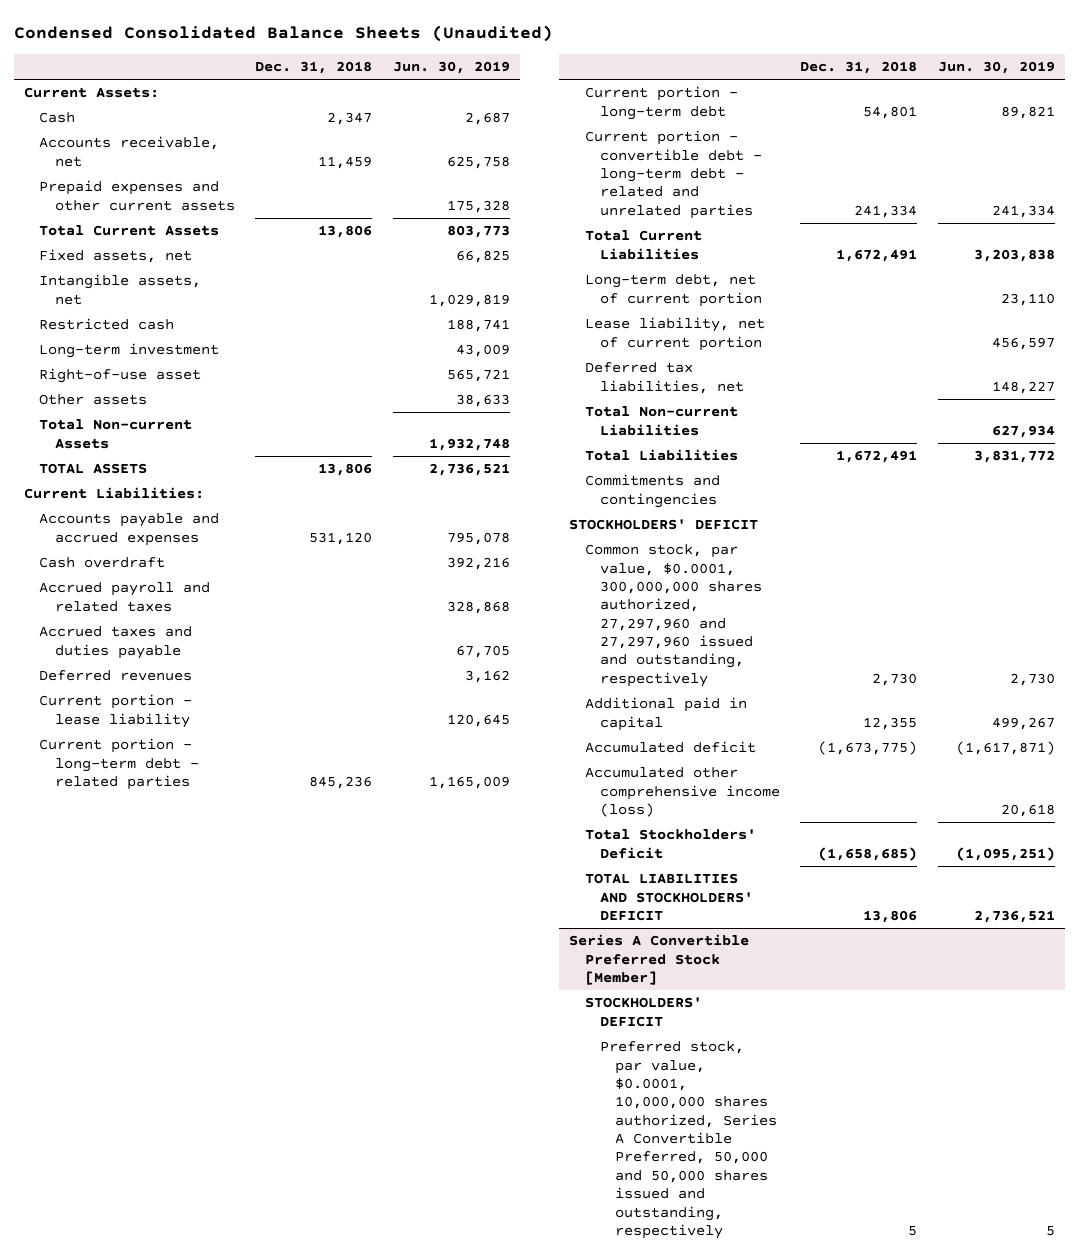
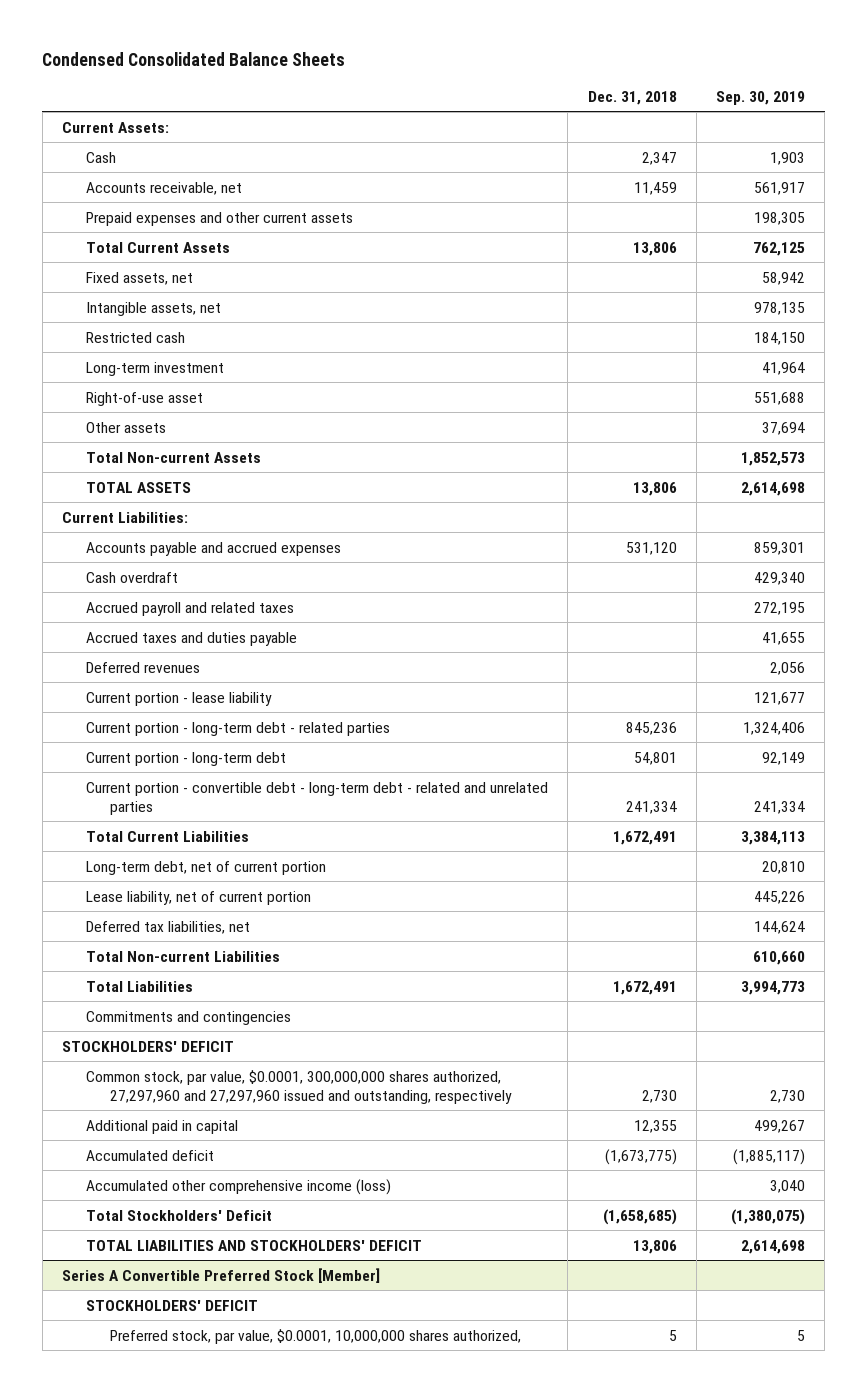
- Condensed Consolidated Balance Sheets (Unaudited)
+ Condensed Consolidated Balance Sheets
- | Dec. 31, 2018 | Jun. 30, 2019
+ | Dec. 31, 2018 | Sep. 30, 2019
@ Series A Convertible Preferred Stock [Member]
- Preferred stock, par value, $0.0001, 10,000,000 shares authorized, Series A Convertible Preferred, 50,000 and 50,000 shares issued and outstanding, respectively | 5 | 5
+ Preferred stock, par value, $0.0001, 10,000,000 shares authorized, | 5 | 5

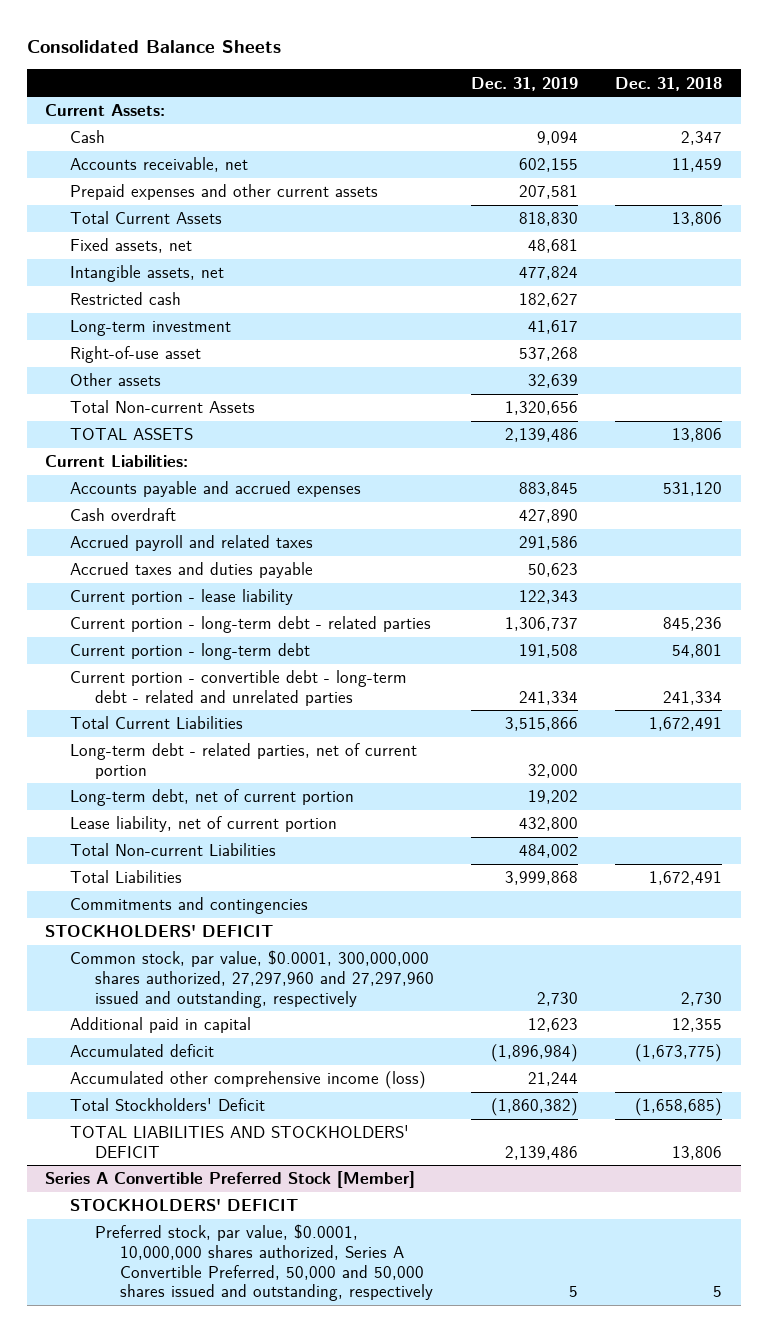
- Condensed Consolidated Balance Sheets
+ Consolidated Balance Sheets
- | Dec. 31, 2018 | Sep. 30, 2019
+ | Dec. 31, 2019 | Dec. 31, 2018
- Deferred revenues | | 2,056
+ Long-term debt - related parties, net of current portion | 32,000 |
- Deferred tax liabilities, net | | 144,624
@ Series A Convertible Preferred Stock [Member]
- Preferred stock, par value, $0.0001, 10,000,000 shares authorized, | 5 | 5
+ Preferred stock, par value, $0.0001, 10,000,000 shares authorized, Series A Convertible Preferred, 50,000 and 50,000 shares issued and outstanding, respectively | 5 | 5

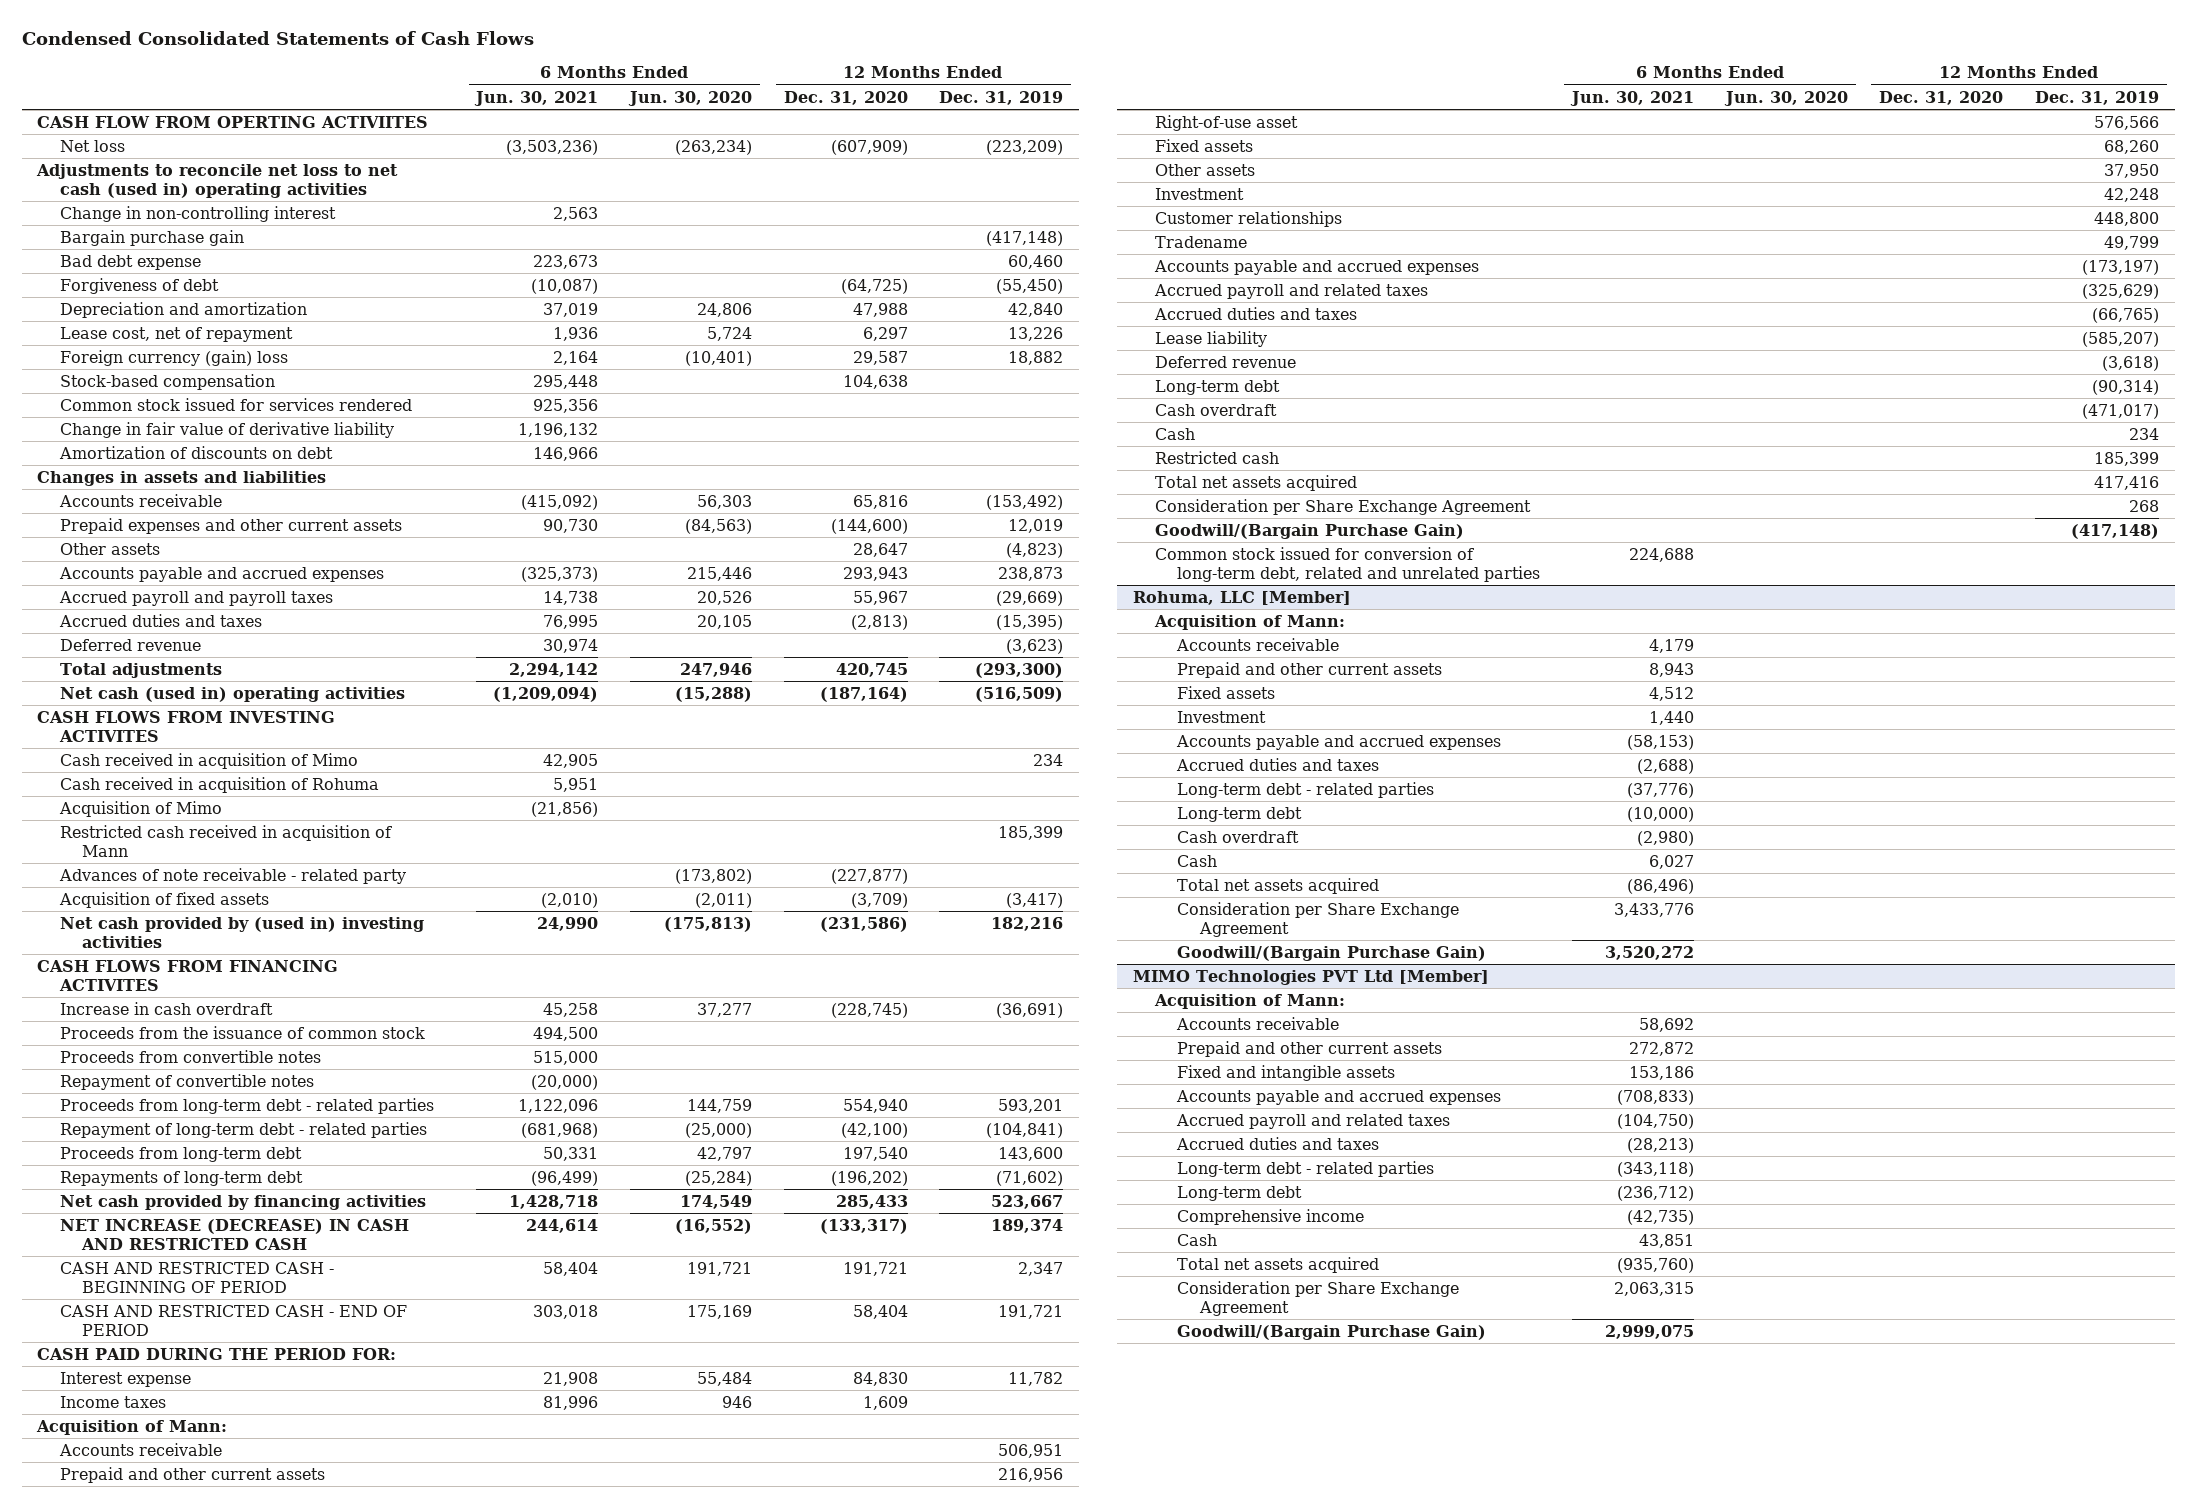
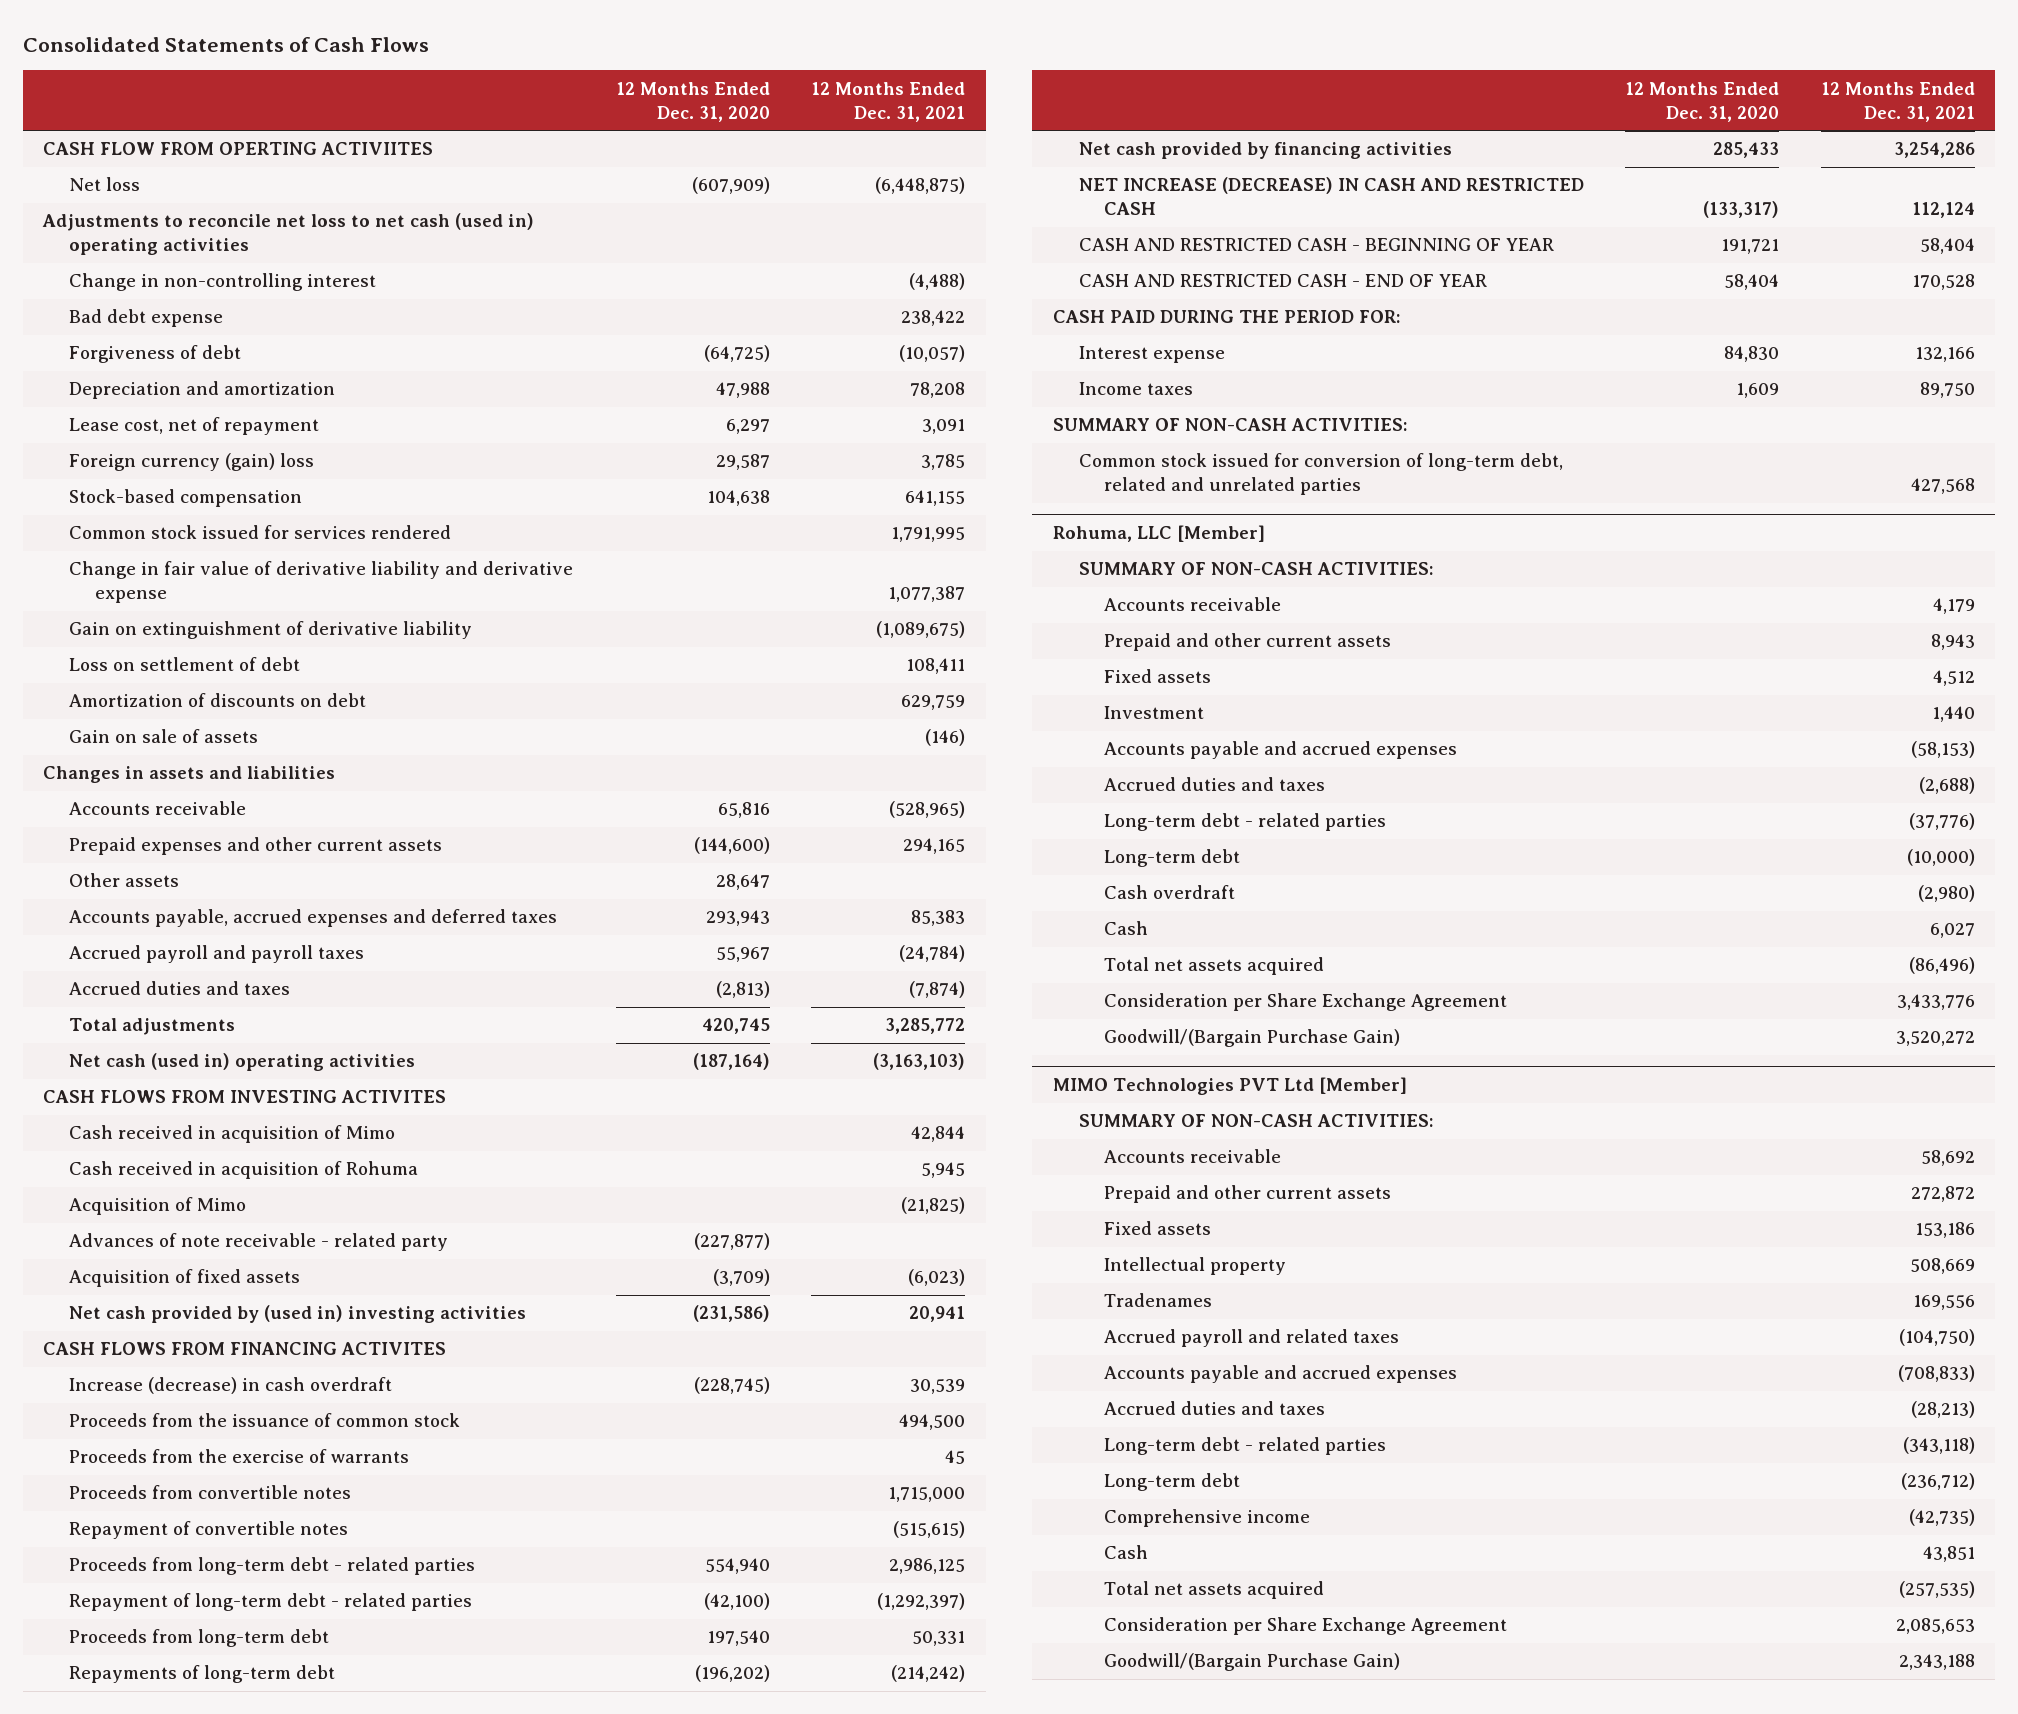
- Condensed Consolidated Statements of Cash Flows
+ Consolidated Statements of Cash Flows
- | 6 Months Ended Jun. 30, 2021 | 6 Months Ended Jun. 30, 2020 | 12 Months Ended Dec. 31, 2020 | 12 Months Ended Dec. 31, 2019
+ | 12 Months Ended Dec. 31, 2020 | 12 Months Ended Dec. 31, 2021
- Bargain purchase gain | | | | (417,148)
- Change in fair value of derivative liability | 1,196,132 | | |
+ Change in fair value of derivative liability and derivative expense | | 1,077,387
+ Gain on extinguishment of derivative liability | | (1,089,675)
+ Loss on settlement of debt | | 108,411
+ Gain on sale of assets | | (146)
- Accounts payable and accrued expenses | (325,373) | 215,446 | 293,943 | 238,873
+ Accounts payable, accrued expenses and deferred taxes | 293,943 | 85,383
- Deferred revenue | 30,974 | | | (3,623)
- Restricted cash received in acquisition of Mann | | | | 185,399
- Increase in cash overdraft | 45,258 | 37,277 | (228,745) | (36,691)
+ Increase (decrease) in cash overdraft | (228,745) | 30,539
+ Proceeds from the exercise of warrants | | 45
- CASH AND RESTRICTED CASH - BEGINNING OF PERIOD | 58,404 | 191,721 | 191,721 | 2,347
- CASH AND RESTRICTED CASH - END OF PERIOD | 303,018 | 175,169 | 58,404 | 191,721
+ CASH AND RESTRICTED CASH - BEGINNING OF YEAR | 191,721 | 58,404
+ CASH AND RESTRICTED CASH - END OF YEAR | 58,404 | 170,528
- Acquisition of Mann:
- Accounts receivable | | | | 506,951
- Prepaid and other current assets | | | | 216,956
- Right-of-use asset | | | | 576,566
- Fixed assets | | | | 68,260
- Other assets | | | | 37,950
- Investment | | | | 42,248
- Customer relationships | | | | 448,800
- Tradename | | | | 49,799
- Accounts payable and accrued expenses | | | | (173,197)
- Accrued payroll and related taxes | | | | (325,629)
- Accrued duties and taxes | | | | (66,765)
- Lease liability | | | | (585,207)
- Deferred revenue | | | | (3,618)
- Long-term debt | | | | (90,314)
- Cash overdraft | | | | (471,017)
- Cash | | | | 234
- Restricted cash | | | | 185,399
- Total net assets acquired | | | | 417,416
- Consideration per Share Exchange Agreement | | | | 268
- Goodwill/(Bargain Purchase Gain) | | | | (417,148)
+ SUMMARY OF NON-CASH ACTIVITIES:
@ Rohuma, LLC [Member]
- Acquisition of Mann:
+ SUMMARY OF NON-CASH ACTIVITIES:
@ MIMO Technologies PVT Ltd [Member]
- Acquisition of Mann:
+ SUMMARY OF NON-CASH ACTIVITIES:
- Fixed and intangible assets | 153,186 | | |
+ Fixed assets | | 153,186
+ Intellectual property | | 508,669
+ Tradenames | | 169,556
moved down: Accounts payable and accrued expenses | | (708,833)

